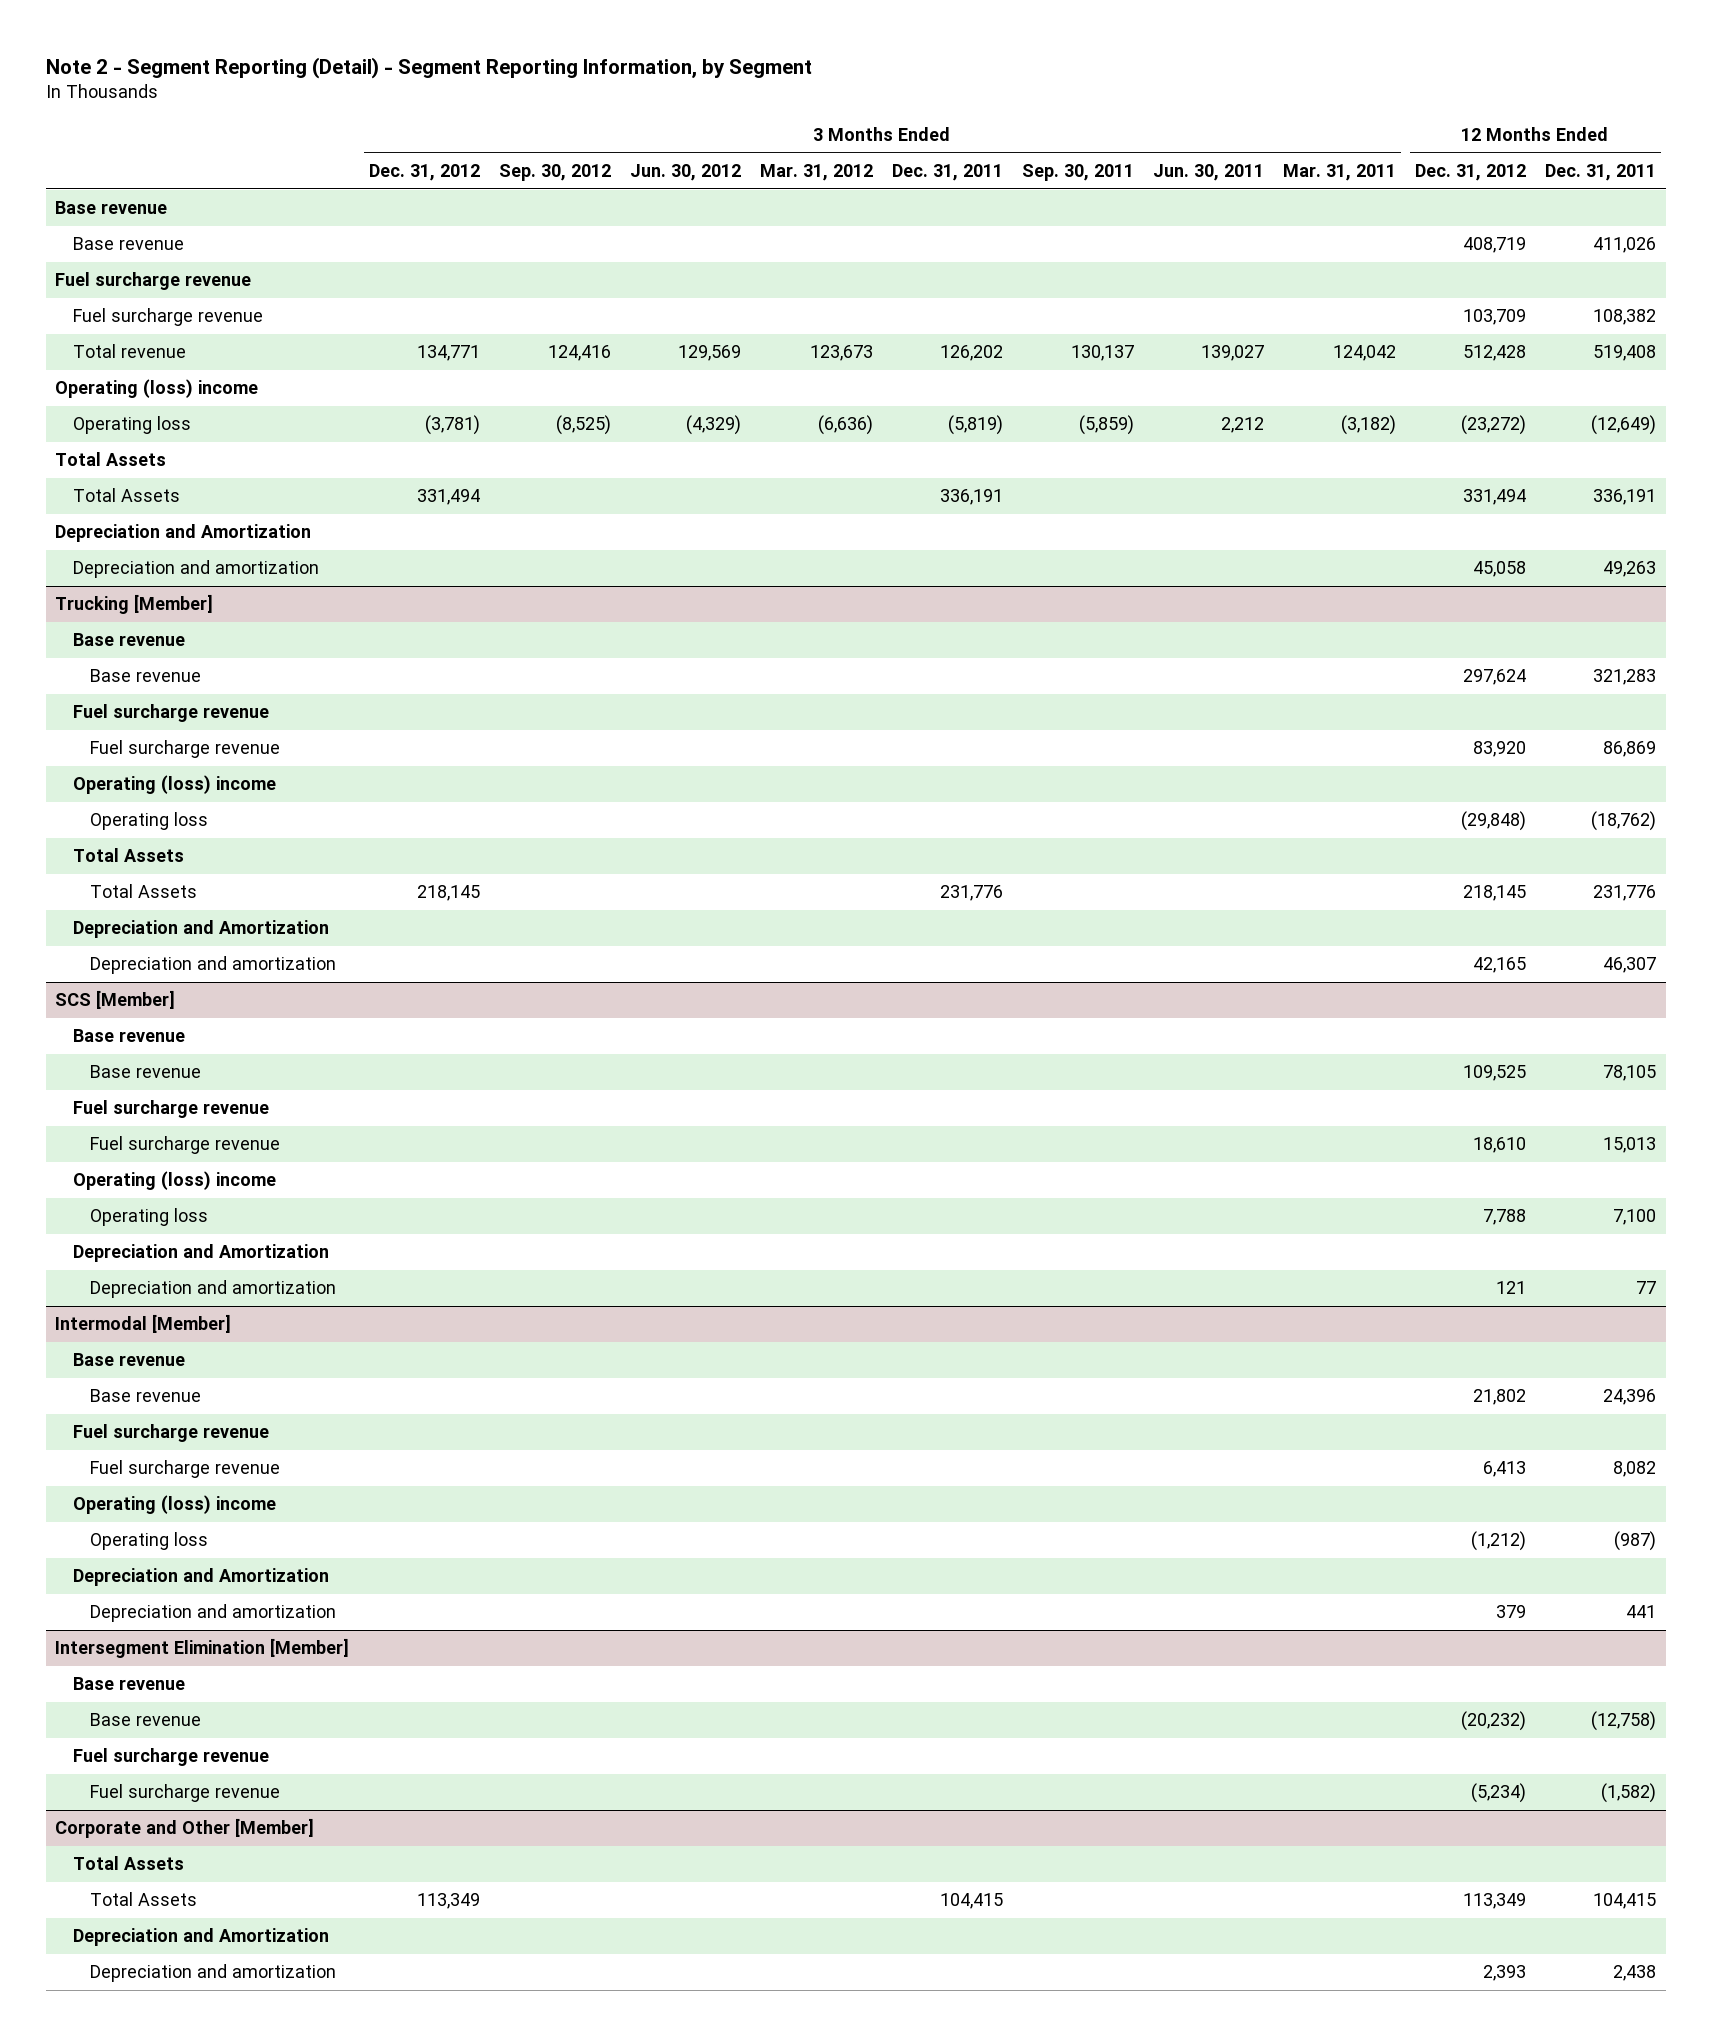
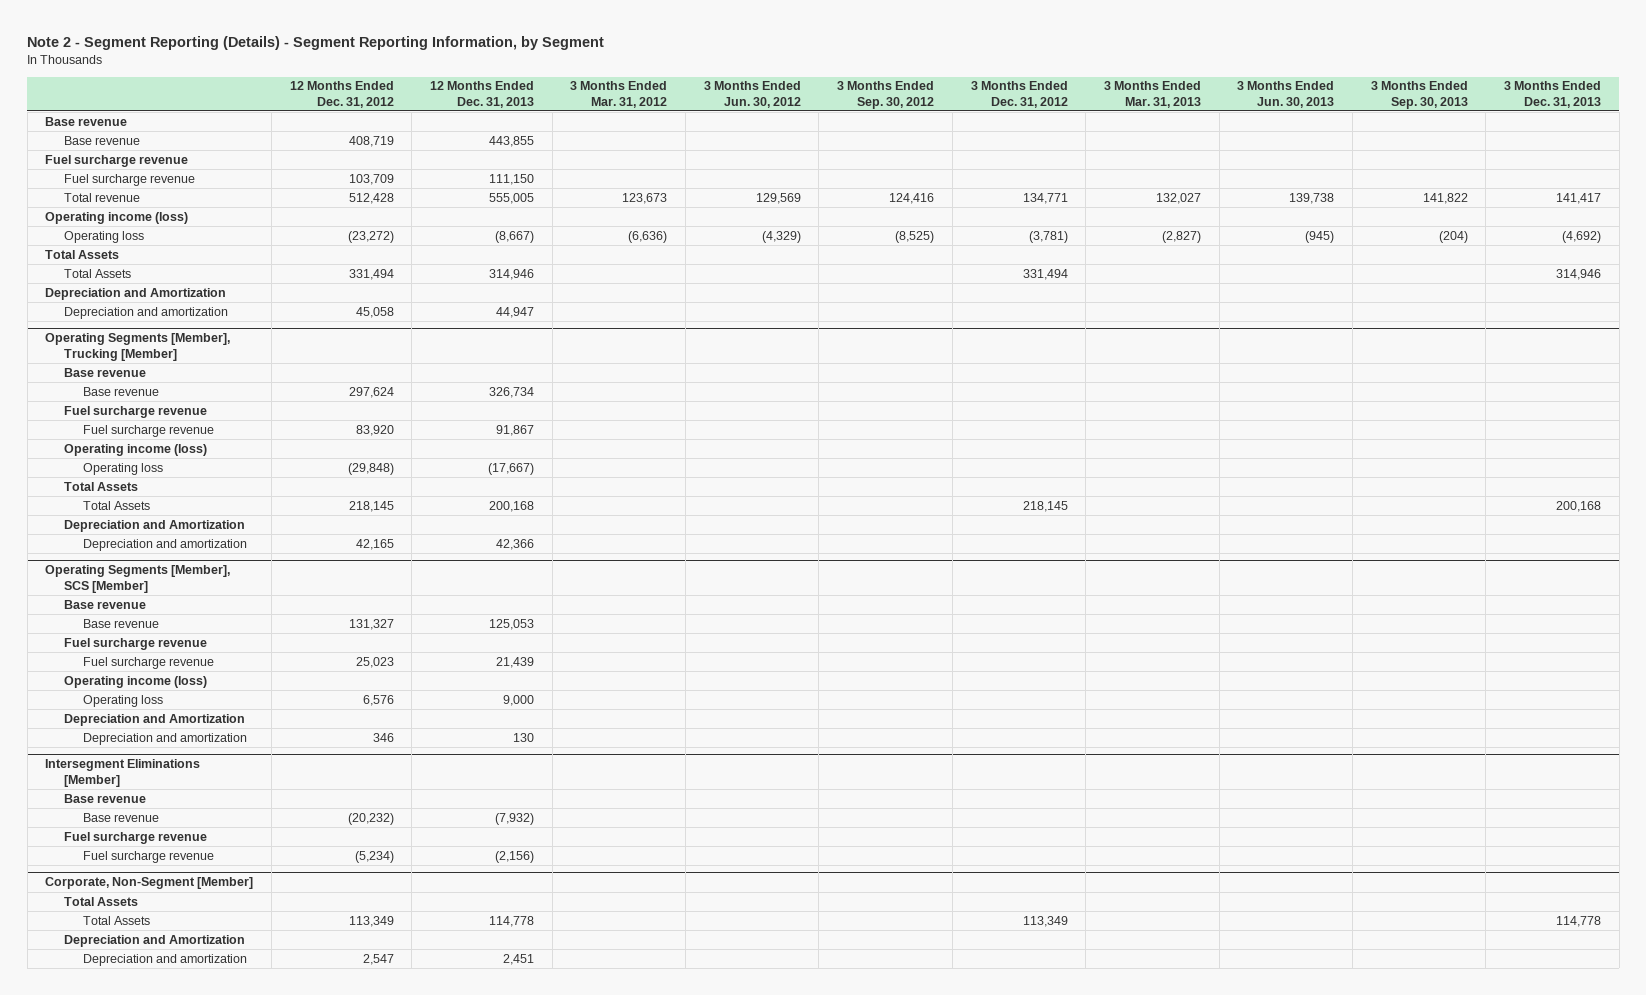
- Note 2 - Segment Reporting (Detail) - Segment Reporting Information, by Segment
+ Note 2 - Segment Reporting (Details) - Segment Reporting Information, by Segment
- | 3 Months Ended Dec. 31, 2012 | 3 Months Ended Sep. 30, 2012 | 3 Months Ended Jun. 30, 2012 | 3 Months Ended Mar. 31, 2012 | 3 Months Ended Dec. 31, 2011 | 3 Months Ended Sep. 30, 2011 | 3 Months Ended Jun. 30, 2011 | 3 Months Ended Mar. 31, 2011 | 12 Months Ended Dec. 31, 2012 | 12 Months Ended Dec. 31, 2011
+ | 12 Months Ended Dec. 31, 2012 | 12 Months Ended Dec. 31, 2013 | 3 Months Ended Mar. 31, 2012 | 3 Months Ended Jun. 30, 2012 | 3 Months Ended Sep. 30, 2012 | 3 Months Ended Dec. 31, 2012 | 3 Months Ended Mar. 31, 2013 | 3 Months Ended Jun. 30, 2013 | 3 Months Ended Sep. 30, 2013 | 3 Months Ended Dec. 31, 2013
- Operating (loss) income
+ Operating income (loss)
- Trucking [Member]
+ Operating Segments [Member], Trucking [Member]
- Operating (loss) income
+ Operating income (loss)
- SCS [Member]
- Base revenue
- Base revenue | | | | | | | | | 109,525 | 78,105
- Fuel surcharge revenue
- Fuel surcharge revenue | | | | | | | | | 18,610 | 15,013
- Operating (loss) income
- Operating loss | | | | | | | | | 7,788 | 7,100
- Depreciation and Amortization
- Depreciation and amortization | | | | | | | | | 121 | 77
- Intermodal [Member]
+ Operating Segments [Member], SCS [Member]
- Base revenue | | | | | | | | | 21,802 | 24,396
+ Base revenue | 131,327 | 125,053 | | | | | | | |
- Fuel surcharge revenue | | | | | | | | | 6,413 | 8,082
- Operating (loss) income
- Operating loss | | | | | | | | | (1,212) | (987)
+ Fuel surcharge revenue | 25,023 | 21,439 | | | | | | | |
+ Operating income (loss)
+ Operating loss | 6,576 | 9,000 | | | | | | | |
- Depreciation and amortization | | | | | | | | | 379 | 441
- Intersegment Elimination [Member]
+ Depreciation and amortization | 346 | 130 | | | | | | | |
+ Intersegment Eliminations [Member]
- Corporate and Other [Member]
+ Corporate, Non-Segment [Member]
- Depreciation and amortization | | | | | | | | | 2,393 | 2,438
+ Depreciation and amortization | 2,547 | 2,451 | | | | | | | |

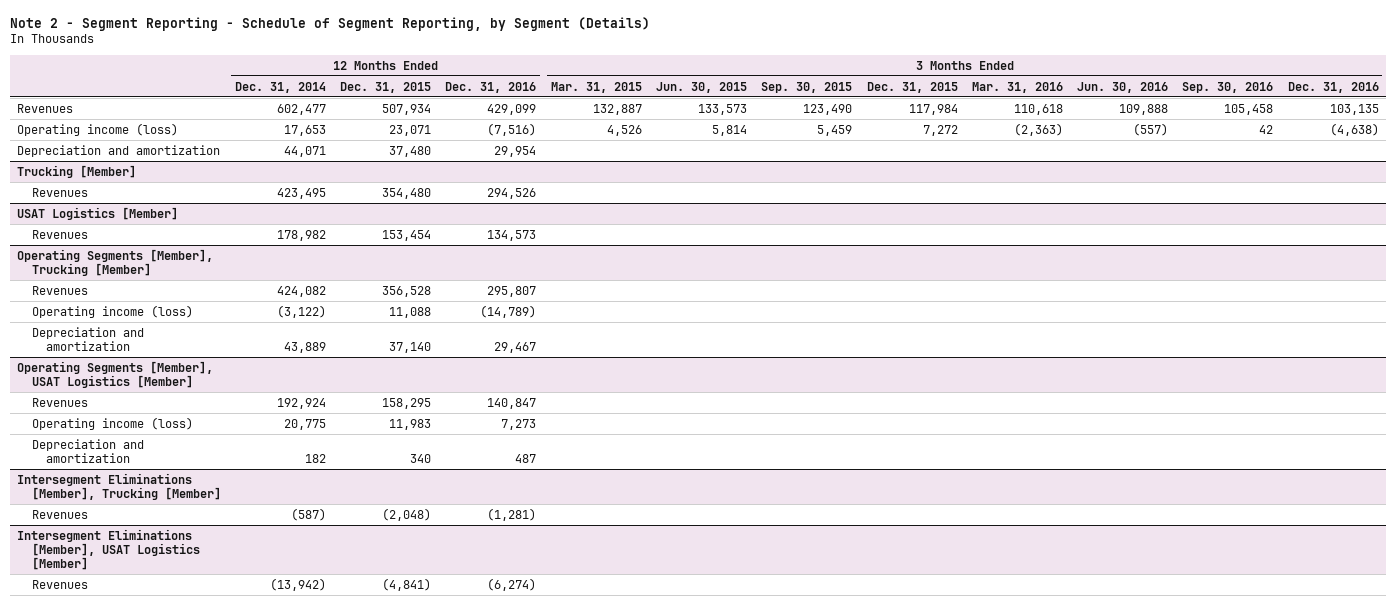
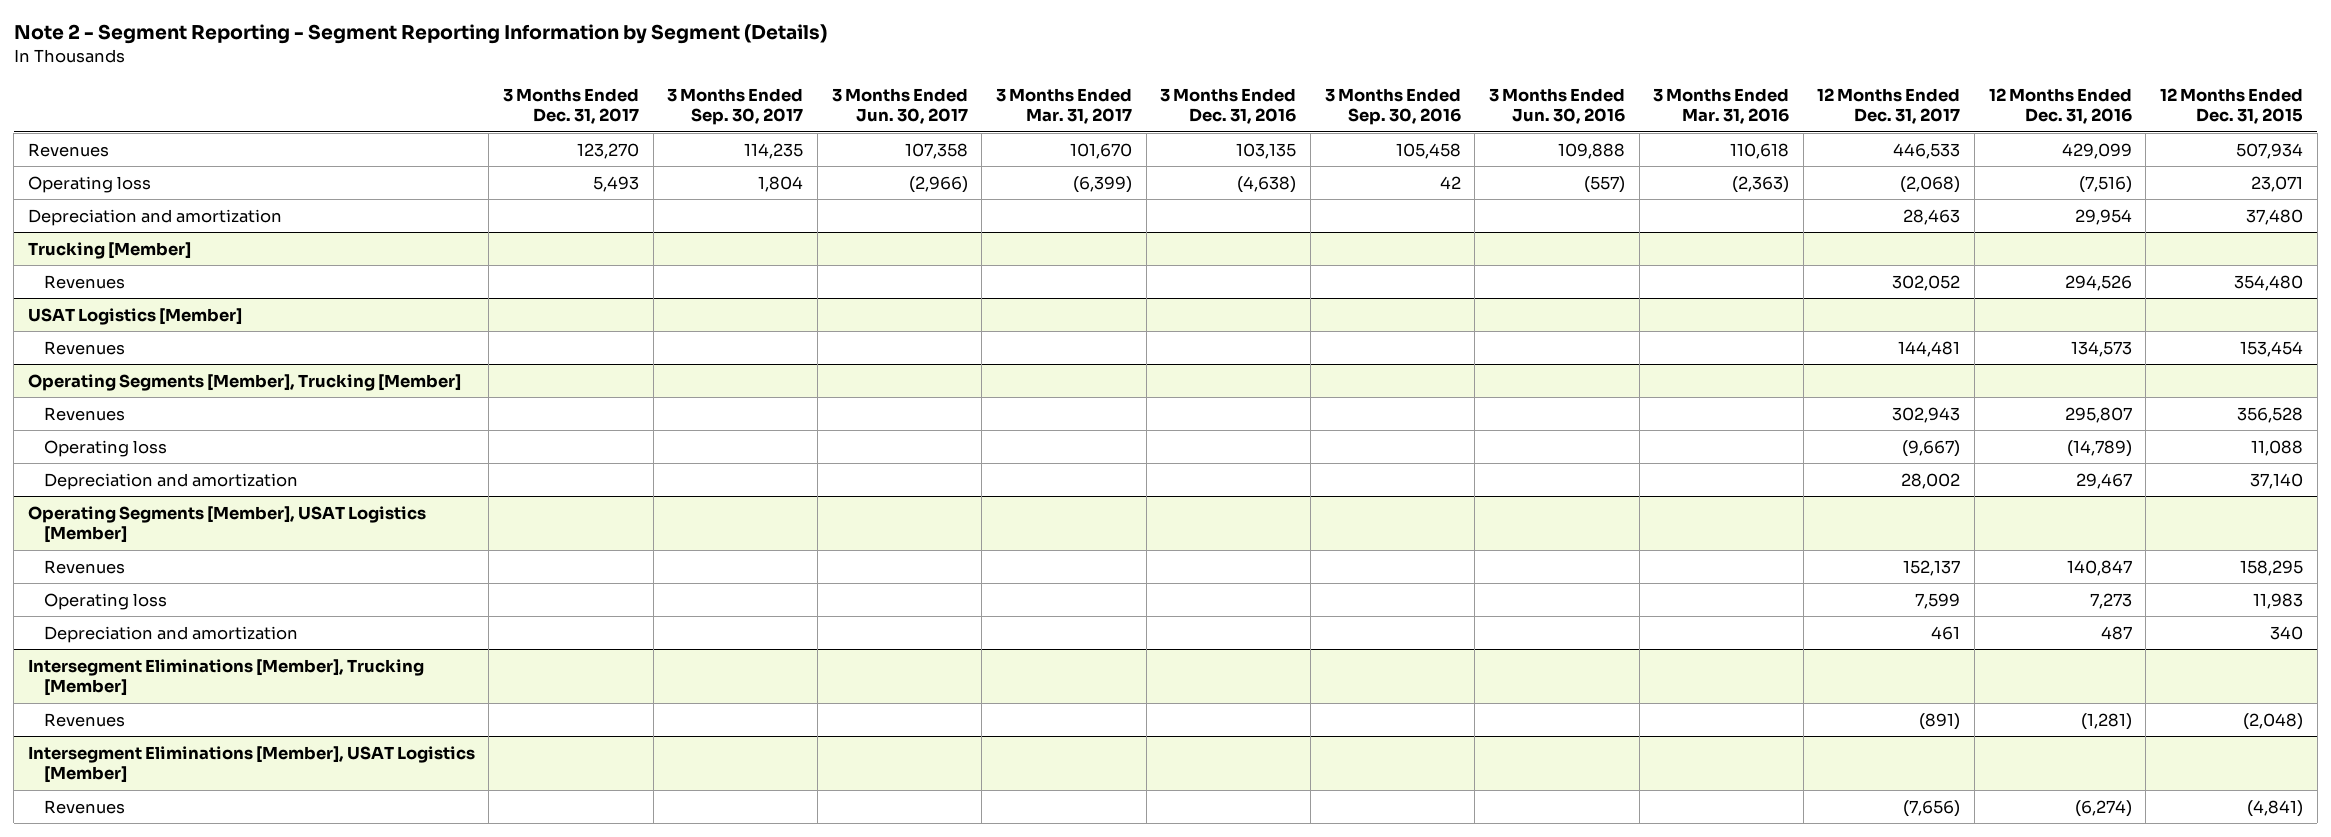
- Note 2 - Segment Reporting - Schedule of Segment Reporting, by Segment (Details)
+ Note 2 - Segment Reporting - Segment Reporting Information by Segment (Details)
- | 12 Months Ended Dec. 31, 2014 | 12 Months Ended Dec. 31, 2015 | 12 Months Ended Dec. 31, 2016 | 3 Months Ended Mar. 31, 2015 | 3 Months Ended Jun. 30, 2015 | 3 Months Ended Sep. 30, 2015 | 3 Months Ended Dec. 31, 2015 | 3 Months Ended Mar. 31, 2016 | 3 Months Ended Jun. 30, 2016 | 3 Months Ended Sep. 30, 2016 | 3 Months Ended Dec. 31, 2016
+ | 3 Months Ended Dec. 31, 2017 | 3 Months Ended Sep. 30, 2017 | 3 Months Ended Jun. 30, 2017 | 3 Months Ended Mar. 31, 2017 | 3 Months Ended Dec. 31, 2016 | 3 Months Ended Sep. 30, 2016 | 3 Months Ended Jun. 30, 2016 | 3 Months Ended Mar. 31, 2016 | 12 Months Ended Dec. 31, 2017 | 12 Months Ended Dec. 31, 2016 | 12 Months Ended Dec. 31, 2015
- Operating income (loss) | 17,653 | 23,071 | (7,516) | 4,526 | 5,814 | 5,459 | 7,272 | (2,363) | (557) | 42 | (4,638)
+ Operating loss | 5,493 | 1,804 | (2,966) | (6,399) | (4,638) | 42 | (557) | (2,363) | (2,068) | (7,516) | 23,071
@ Operating Segments [Member], Trucking [Member]
- Operating income (loss) | (3,122) | 11,088 | (14,789) | | | | | | | |
+ Operating loss | | | | | | | | | (9,667) | (14,789) | 11,088
@ Operating Segments [Member], USAT Logistics [Member]
- Operating income (loss) | 20,775 | 11,983 | 7,273 | | | | | | | |
+ Operating loss | | | | | | | | | 7,599 | 7,273 | 11,983

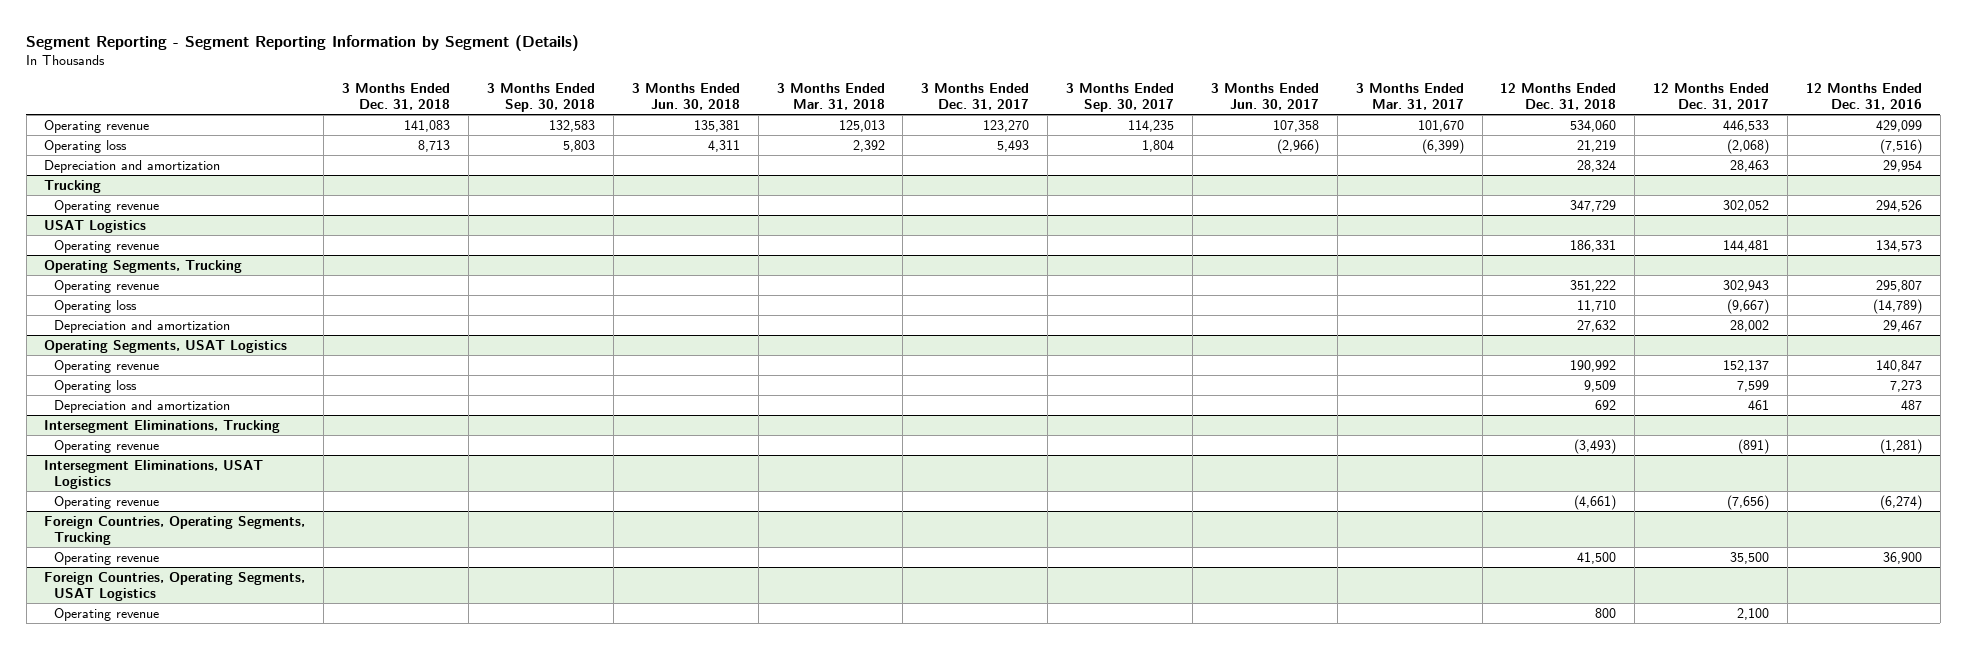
- Note 2 - Segment Reporting - Segment Reporting Information by Segment (Details)
+ Segment Reporting - Segment Reporting Information by Segment (Details)
- | 3 Months Ended Dec. 31, 2017 | 3 Months Ended Sep. 30, 2017 | 3 Months Ended Jun. 30, 2017 | 3 Months Ended Mar. 31, 2017 | 3 Months Ended Dec. 31, 2016 | 3 Months Ended Sep. 30, 2016 | 3 Months Ended Jun. 30, 2016 | 3 Months Ended Mar. 31, 2016 | 12 Months Ended Dec. 31, 2017 | 12 Months Ended Dec. 31, 2016 | 12 Months Ended Dec. 31, 2015
+ | 3 Months Ended Dec. 31, 2018 | 3 Months Ended Sep. 30, 2018 | 3 Months Ended Jun. 30, 2018 | 3 Months Ended Mar. 31, 2018 | 3 Months Ended Dec. 31, 2017 | 3 Months Ended Sep. 30, 2017 | 3 Months Ended Jun. 30, 2017 | 3 Months Ended Mar. 31, 2017 | 12 Months Ended Dec. 31, 2018 | 12 Months Ended Dec. 31, 2017 | 12 Months Ended Dec. 31, 2016
- Revenues | 123,270 | 114,235 | 107,358 | 101,670 | 103,135 | 105,458 | 109,888 | 110,618 | 446,533 | 429,099 | 507,934
+ Operating revenue | 141,083 | 132,583 | 135,381 | 125,013 | 123,270 | 114,235 | 107,358 | 101,670 | 534,060 | 446,533 | 429,099
- Trucking [Member]
- Revenues | | | | | | | | | 302,052 | 294,526 | 354,480
- USAT Logistics [Member]
- Revenues | | | | | | | | | 144,481 | 134,573 | 153,454
- Operating Segments [Member], Trucking [Member]
- Revenues | | | | | | | | | 302,943 | 295,807 | 356,528
+ Trucking
+ Operating revenue | | | | | | | | | 347,729 | 302,052 | 294,526
+ USAT Logistics
+ Operating revenue | | | | | | | | | 186,331 | 144,481 | 134,573
+ Operating Segments, Trucking
+ Operating revenue | | | | | | | | | 351,222 | 302,943 | 295,807
- Operating Segments [Member], USAT Logistics [Member]
- Revenues | | | | | | | | | 152,137 | 140,847 | 158,295
+ Operating Segments, USAT Logistics
+ Operating revenue | | | | | | | | | 190,992 | 152,137 | 140,847
- Intersegment Eliminations [Member], Trucking [Member]
- Revenues | | | | | | | | | (891) | (1,281) | (2,048)
- Intersegment Eliminations [Member], USAT Logistics [Member]
- Revenues | | | | | | | | | (7,656) | (6,274) | (4,841)
+ Intersegment Eliminations, Trucking
+ Operating revenue | | | | | | | | | (3,493) | (891) | (1,281)
+ Intersegment Eliminations, USAT Logistics
+ Operating revenue | | | | | | | | | (4,661) | (7,656) | (6,274)
+ Foreign Countries, Operating Segments, Trucking
+ Operating revenue | | | | | | | | | 41,500 | 35,500 | 36,900
+ Foreign Countries, Operating Segments, USAT Logistics
+ Operating revenue | | | | | | | | | 800 | 2,100 |

